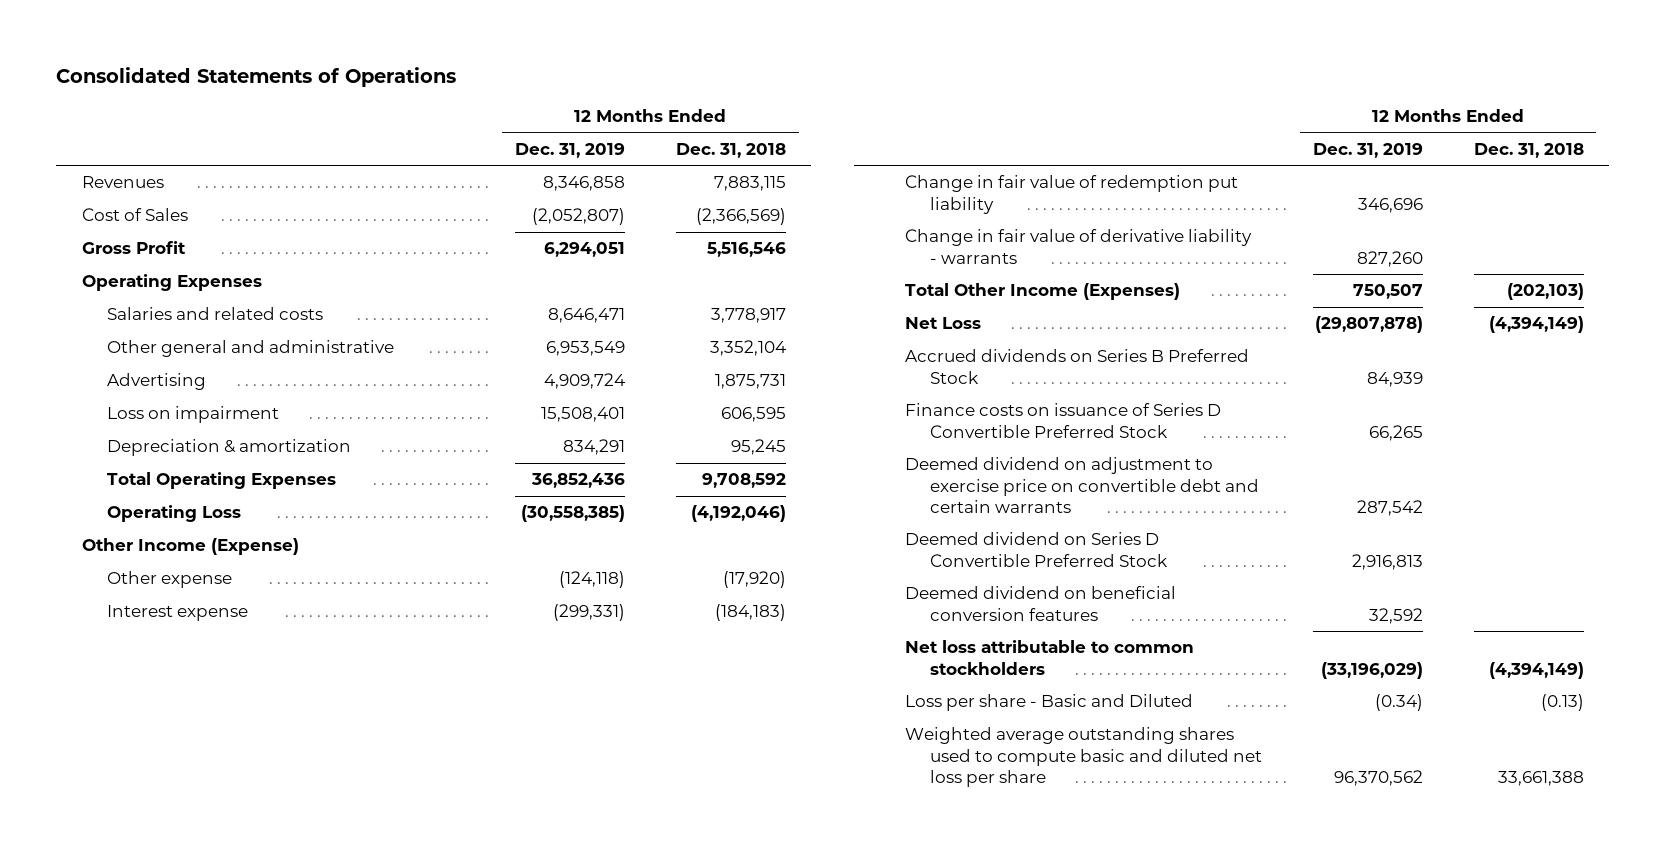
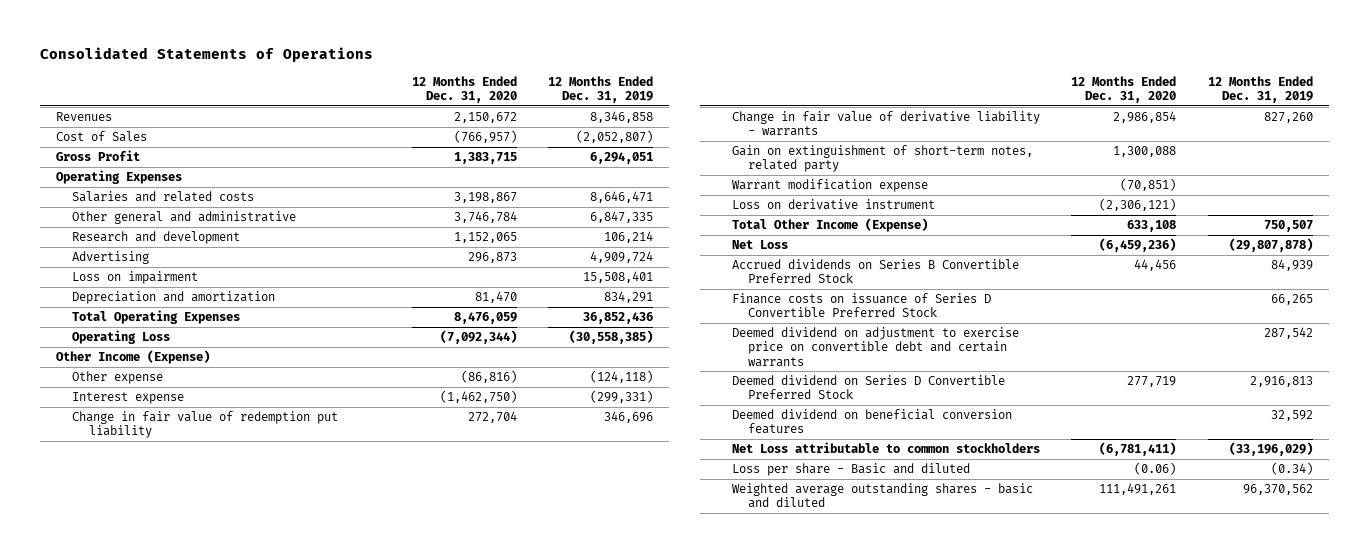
- | 12 Months Ended Dec. 31, 2019 | 12 Months Ended Dec. 31, 2018
+ | 12 Months Ended Dec. 31, 2020 | 12 Months Ended Dec. 31, 2019
- Other general and administrative | 6,953,549 | 3,352,104
+ Other general and administrative | 3,746,784 | 6,847,335
+ Research and development | 1,152,065 | 106,214
- Depreciation & amortization | 834,291 | 95,245
+ Depreciation and amortization | 81,470 | 834,291
- Total Other Income (Expenses) | 750,507 | (202,103)
+ Gain on extinguishment of short-term notes, related party | 1,300,088 |
+ Warrant modification expense | (70,851) |
+ Loss on derivative instrument | (2,306,121) |
+ Total Other Income (Expense) | 633,108 | 750,507
- Accrued dividends on Series B Preferred Stock | 84,939 |
+ Accrued dividends on Series B Convertible Preferred Stock | 44,456 | 84,939
- Net loss attributable to common stockholders | (33,196,029) | (4,394,149)
- Loss per share - Basic and Diluted | (0.34) | (0.13)
- Weighted average outstanding shares used to compute basic and diluted net loss per share | 96,370,562 | 33,661,388
+ Net Loss attributable to common stockholders | (6,781,411) | (33,196,029)
+ Loss per share - Basic and diluted | (0.06) | (0.34)
+ Weighted average outstanding shares - basic and diluted | 111,491,261 | 96,370,562

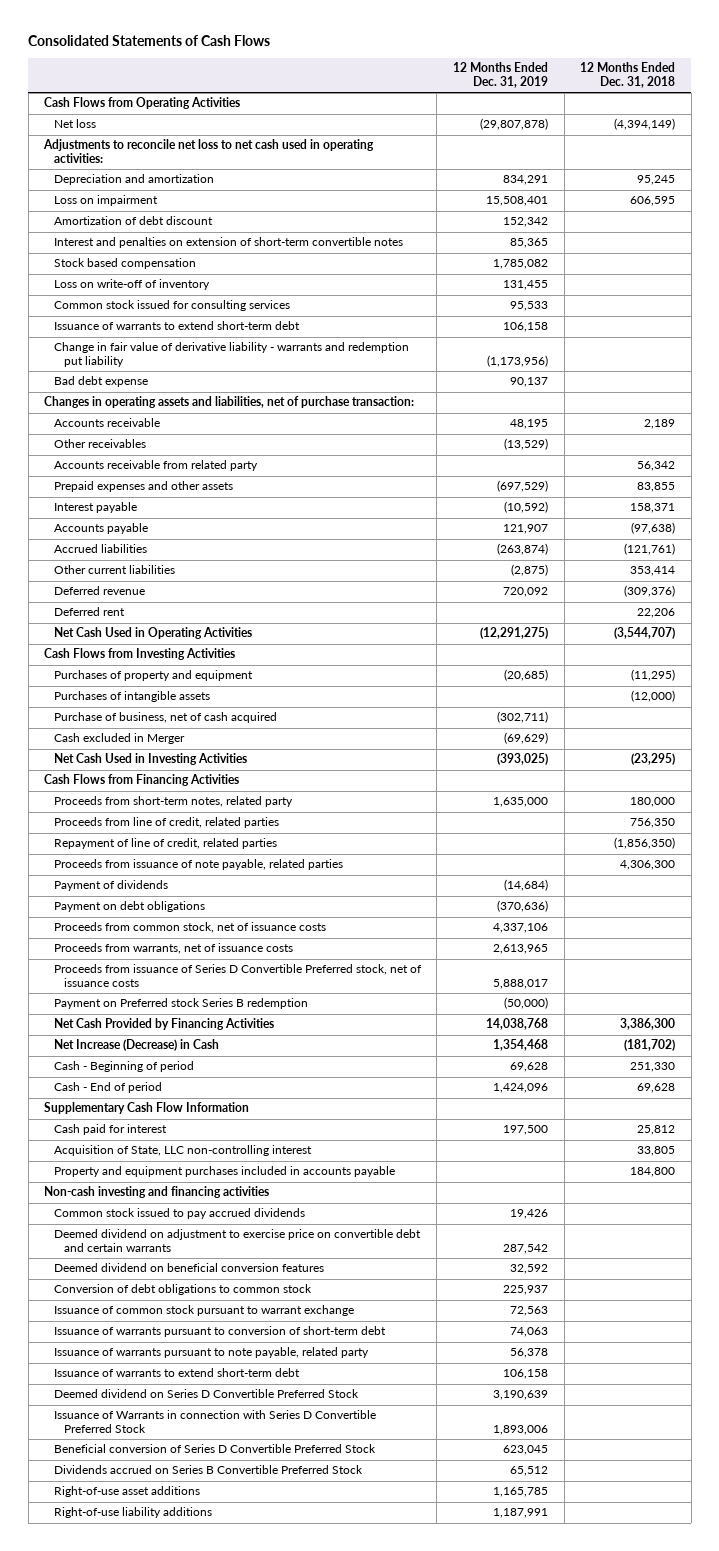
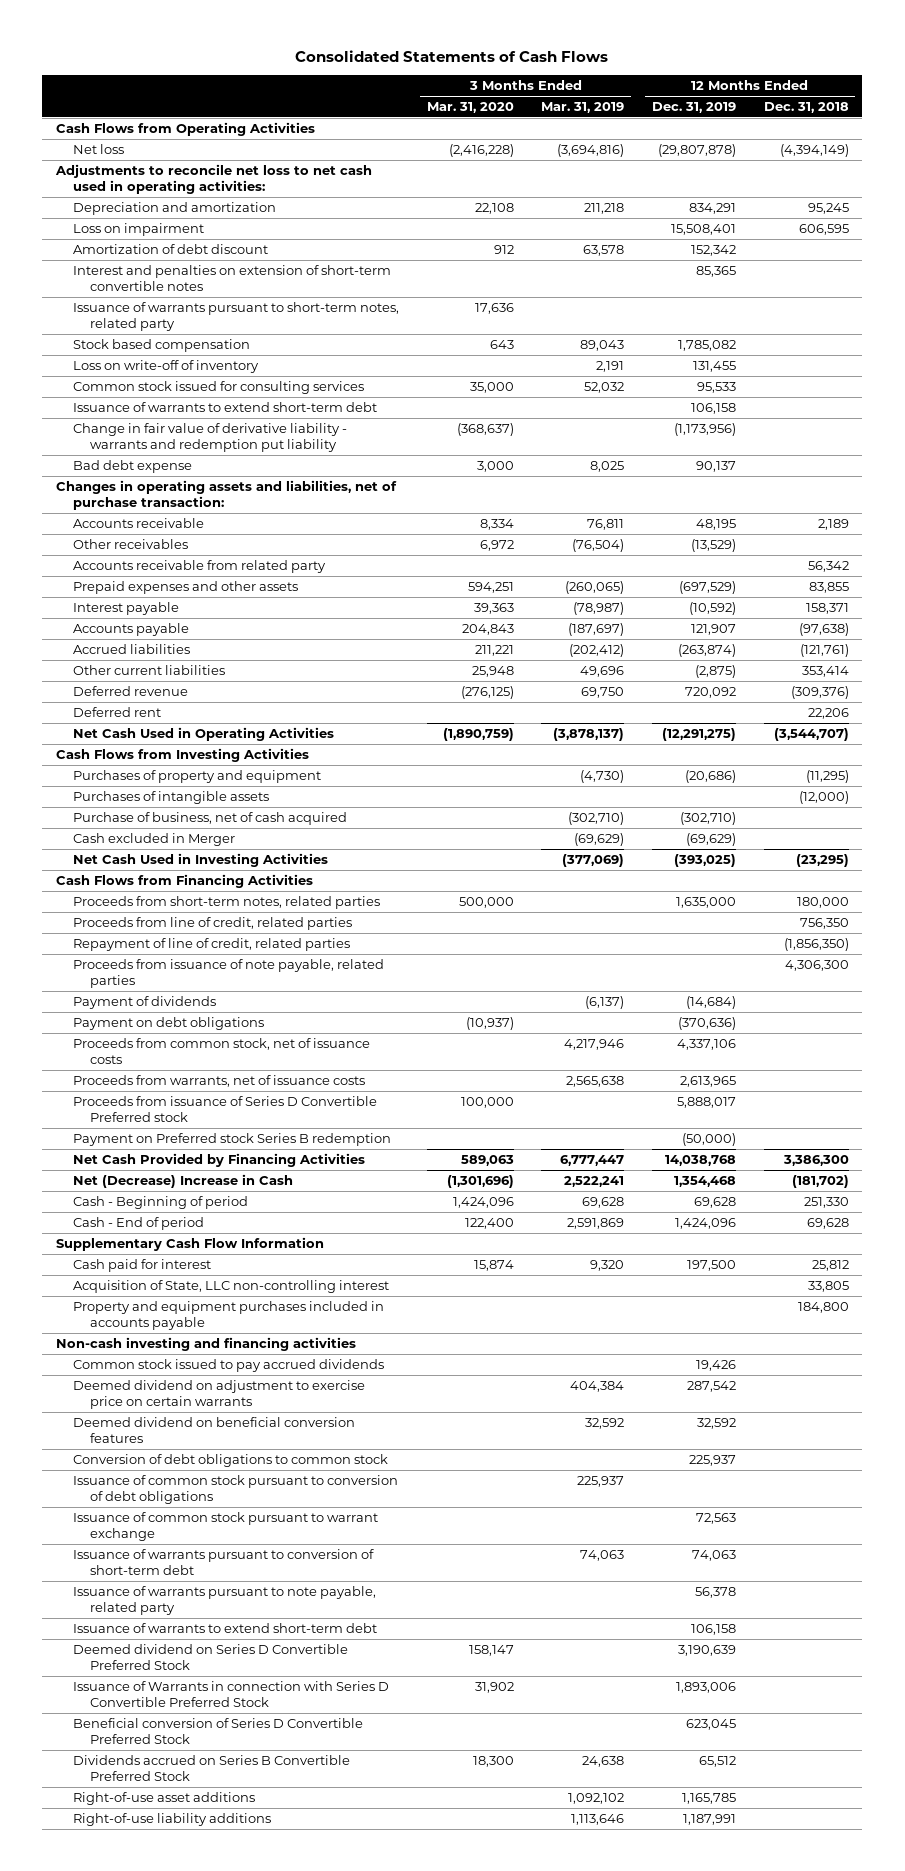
- | 12 Months Ended Dec. 31, 2019 | 12 Months Ended Dec. 31, 2018
+ | 3 Months Ended Mar. 31, 2020 | 3 Months Ended Mar. 31, 2019 | 12 Months Ended Dec. 31, 2019 | 12 Months Ended Dec. 31, 2018
+ Issuance of warrants pursuant to short-term notes, related party | 17,636 | | |
- Purchases of property and equipment | (20,685) | (11,295)
+ Purchases of property and equipment | | (4,730) | (20,686) | (11,295)
- Purchase of business, net of cash acquired | (302,711) |
+ Purchase of business, net of cash acquired | | (302,710) | (302,710) |
- Proceeds from short-term notes, related party | 1,635,000 | 180,000
+ Proceeds from short-term notes, related parties | 500,000 | | 1,635,000 | 180,000
- Proceeds from issuance of Series D Convertible Preferred stock, net of issuance costs | 5,888,017 |
+ Proceeds from issuance of Series D Convertible Preferred stock | 100,000 | | 5,888,017 |
- Net Increase (Decrease) in Cash | 1,354,468 | (181,702)
+ Net (Decrease) Increase in Cash | (1,301,696) | 2,522,241 | 1,354,468 | (181,702)
- Deemed dividend on adjustment to exercise price on convertible debt and certain warrants | 287,542 |
+ Deemed dividend on adjustment to exercise price on certain warrants | | 404,384 | 287,542 |
+ Issuance of common stock pursuant to conversion of debt obligations | | 225,937 | |

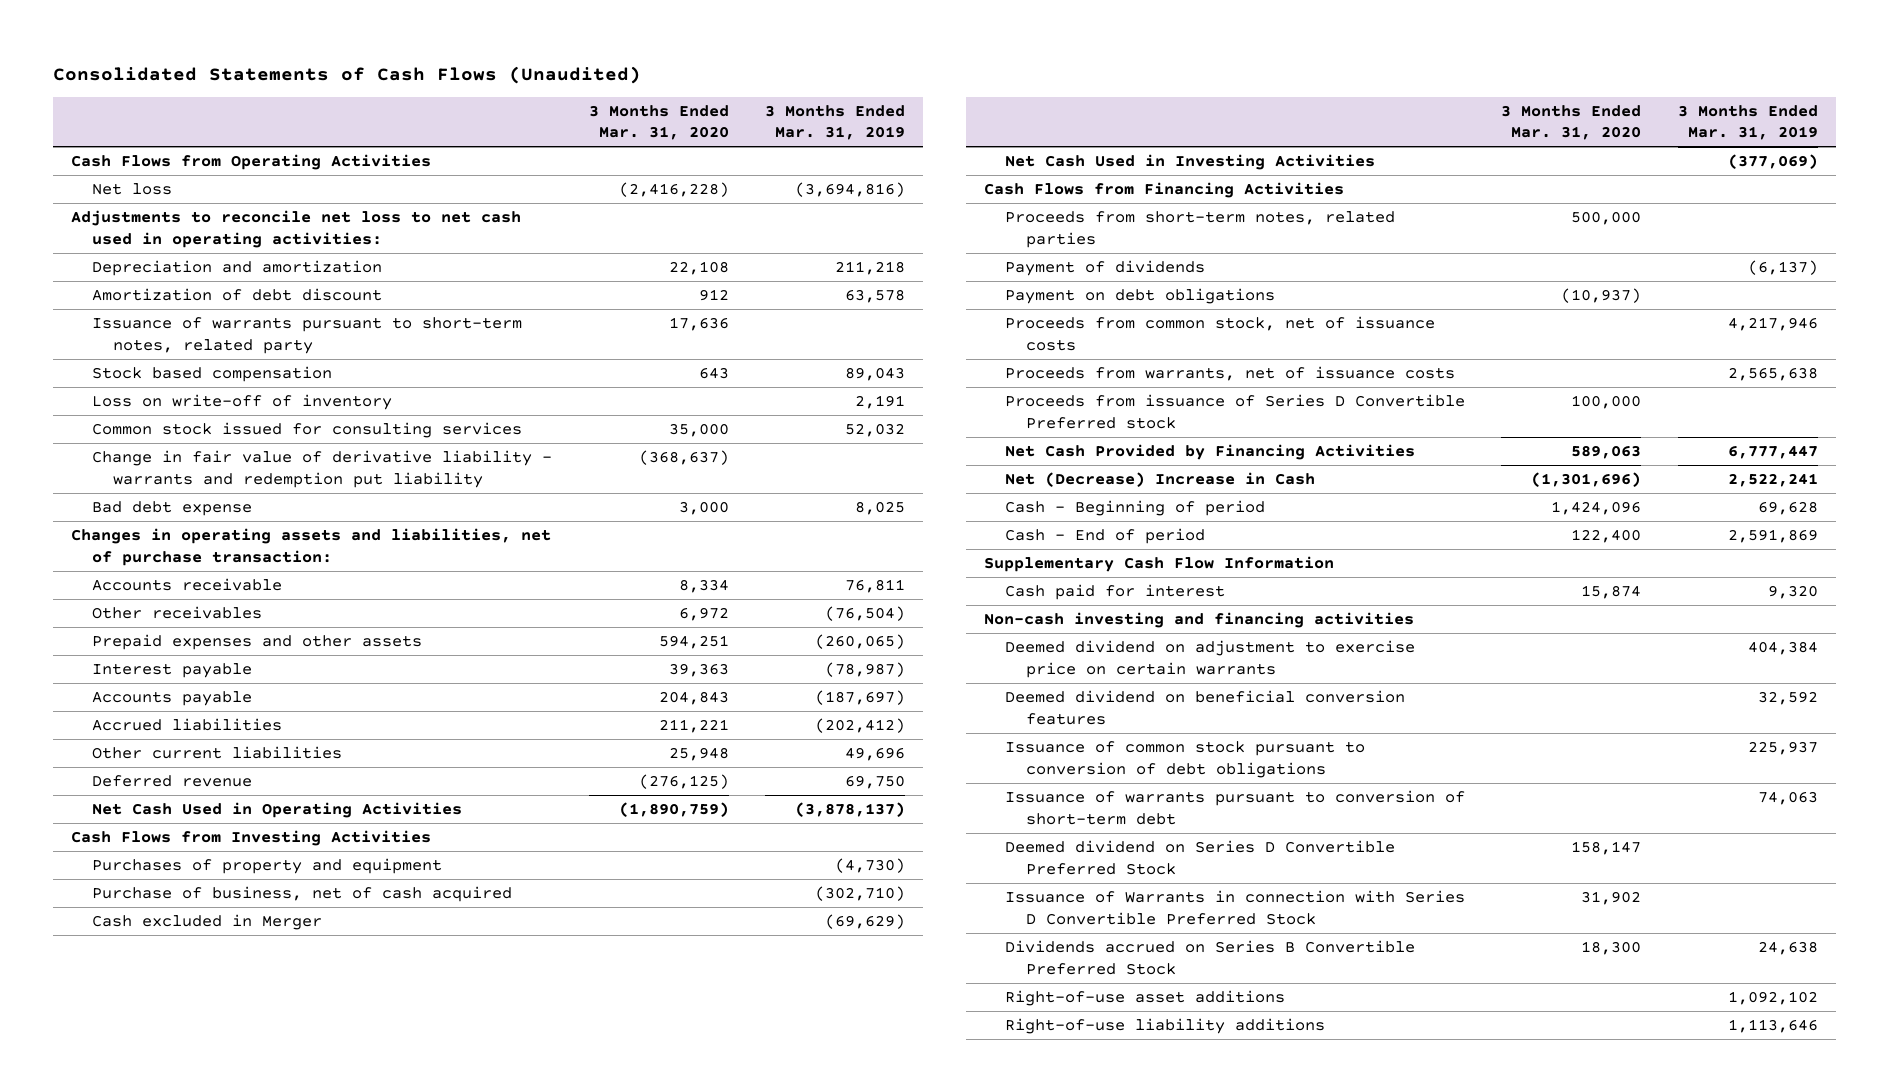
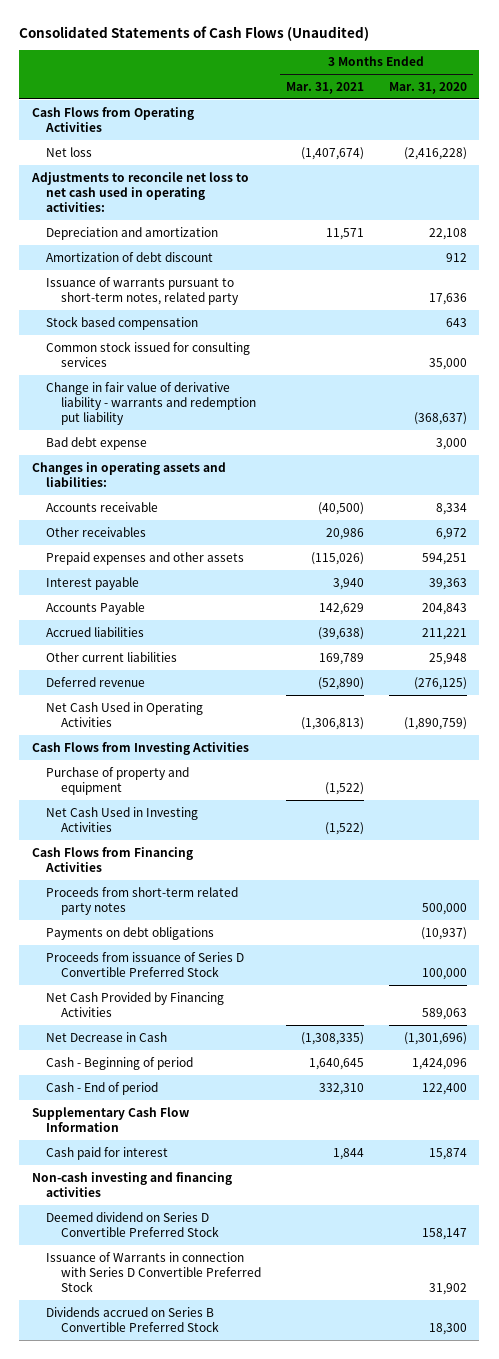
- | 3 Months Ended Mar. 31, 2020 | 3 Months Ended Mar. 31, 2019
+ | 3 Months Ended Mar. 31, 2021 | 3 Months Ended Mar. 31, 2020
- Loss on write-off of inventory | | 2,191
- Changes in operating assets and liabilities, net of purchase transaction:
+ Changes in operating assets and liabilities:
- Accounts payable | 204,843 | (187,697)
+ Accounts Payable | 142,629 | 204,843
- Purchases of property and equipment | | (4,730)
- Purchase of business, net of cash acquired | | (302,710)
- Cash excluded in Merger | | (69,629)
+ Purchase of property and equipment | (1,522) |
- Proceeds from short-term notes, related parties | 500,000 |
- Payment of dividends | | (6,137)
- Payment on debt obligations | (10,937) |
- Proceeds from common stock, net of issuance costs | | 4,217,946
- Proceeds from warrants, net of issuance costs | | 2,565,638
- Proceeds from issuance of Series D Convertible Preferred stock | 100,000 |
+ Proceeds from short-term related party notes | | 500,000
+ Payments on debt obligations | | (10,937)
+ Proceeds from issuance of Series D Convertible Preferred Stock | | 100,000
- Net (Decrease) Increase in Cash | (1,301,696) | 2,522,241
+ Net Decrease in Cash | (1,308,335) | (1,301,696)
- Deemed dividend on adjustment to exercise price on certain warrants | | 404,384
- Deemed dividend on beneficial conversion features | | 32,592
- Issuance of common stock pursuant to conversion of debt obligations | | 225,937
- Issuance of warrants pursuant to conversion of short-term debt | | 74,063
- Right-of-use asset additions | | 1,092,102
- Right-of-use liability additions | | 1,113,646

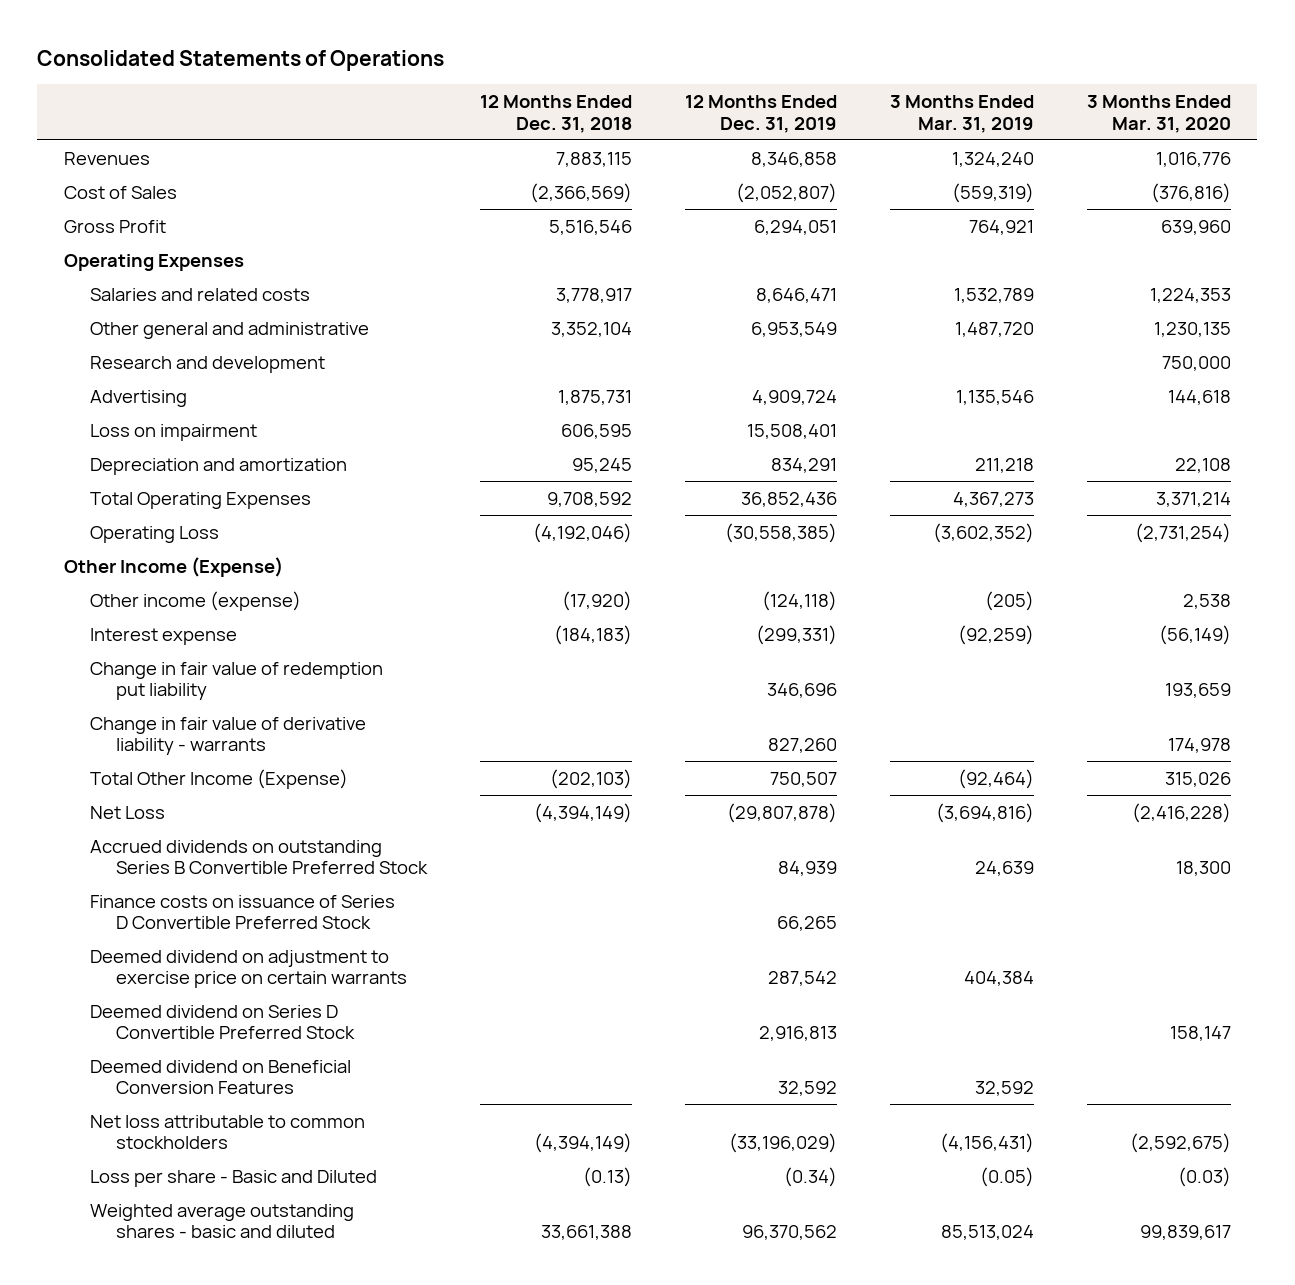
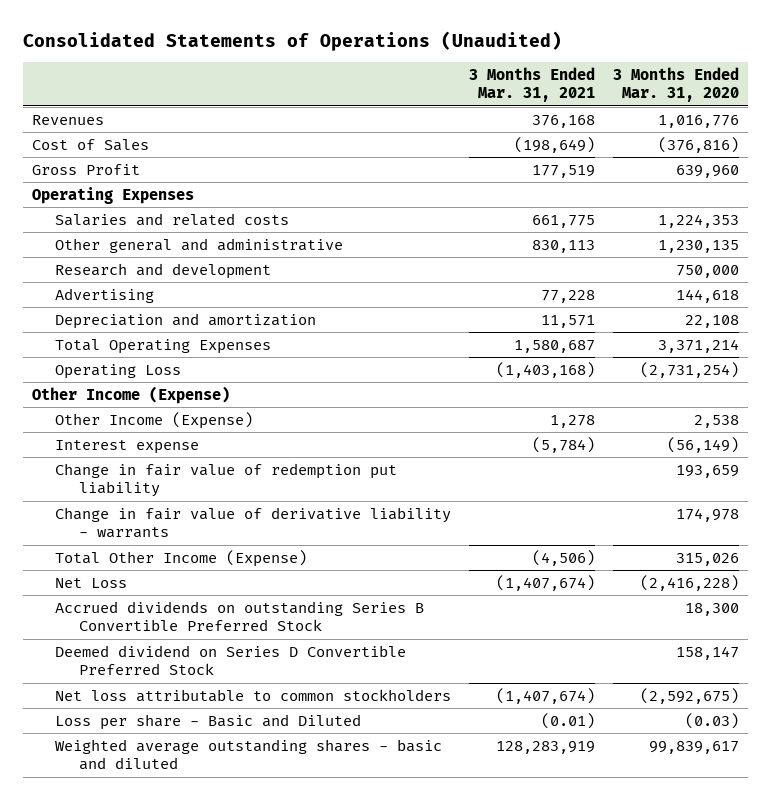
- Consolidated Statements of Operations
+ Consolidated Statements of Operations (Unaudited)
- | 12 Months Ended Dec. 31, 2018 | 12 Months Ended Dec. 31, 2019 | 3 Months Ended Mar. 31, 2019 | 3 Months Ended Mar. 31, 2020
+ | 3 Months Ended Mar. 31, 2021 | 3 Months Ended Mar. 31, 2020
- Loss on impairment | 606,595 | 15,508,401 | |
- Other income (expense) | (17,920) | (124,118) | (205) | 2,538
+ Other Income (Expense) | 1,278 | 2,538
- Finance costs on issuance of Series D Convertible Preferred Stock | | 66,265 | |
- Deemed dividend on adjustment to exercise price on certain warrants | | 287,542 | 404,384 |
- Deemed dividend on Beneficial Conversion Features | | 32,592 | 32,592 |

